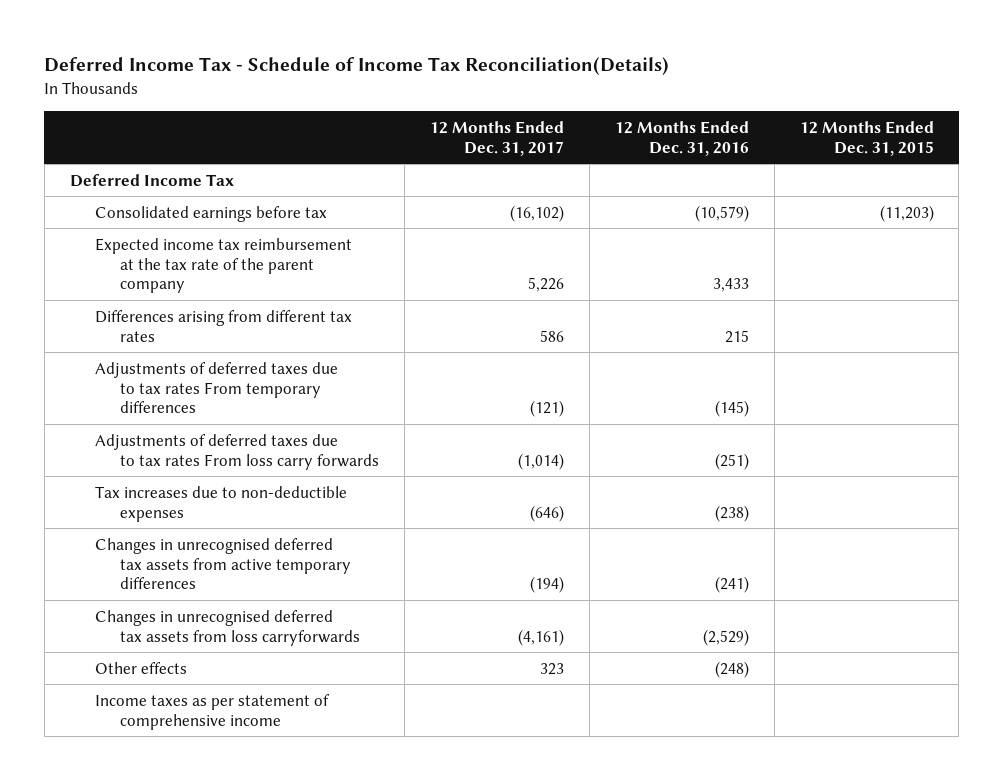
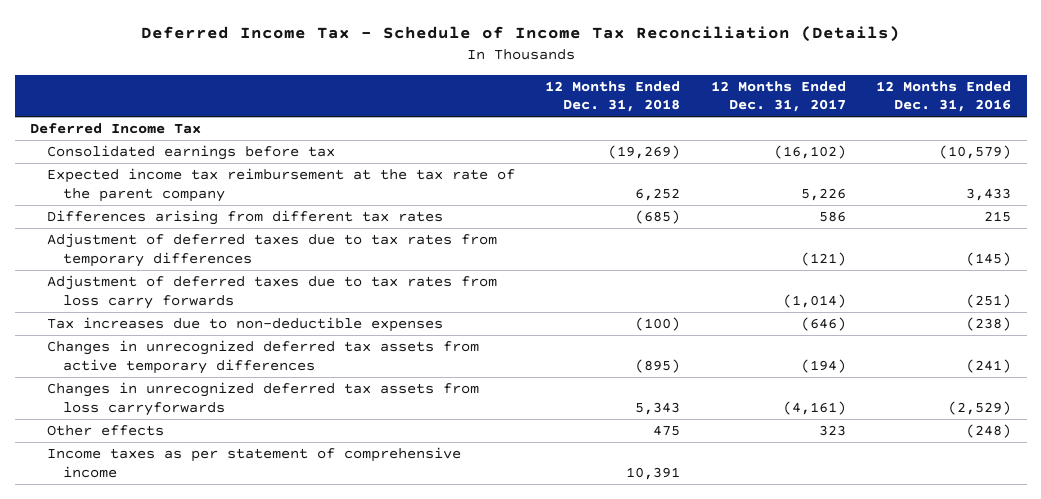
- Deferred Income Tax - Schedule of Income Tax Reconciliation(Details)
+ Deferred Income Tax - Schedule of Income Tax Reconciliation (Details)
- | 12 Months Ended Dec. 31, 2017 | 12 Months Ended Dec. 31, 2016 | 12 Months Ended Dec. 31, 2015
+ | 12 Months Ended Dec. 31, 2018 | 12 Months Ended Dec. 31, 2017 | 12 Months Ended Dec. 31, 2016
- Adjustments of deferred taxes due to tax rates From temporary differences | (121) | (145) |
- Adjustments of deferred taxes due to tax rates From loss carry forwards | (1,014) | (251) |
+ Adjustment of deferred taxes due to tax rates from temporary differences | | (121) | (145)
+ Adjustment of deferred taxes due to tax rates from loss carry forwards | | (1,014) | (251)
- Changes in unrecognised deferred tax assets from active temporary differences | (194) | (241) |
- Changes in unrecognised deferred tax assets from loss carryforwards | (4,161) | (2,529) |
+ Changes in unrecognized deferred tax assets from active temporary differences | (895) | (194) | (241)
+ Changes in unrecognized deferred tax assets from loss carryforwards | 5,343 | (4,161) | (2,529)

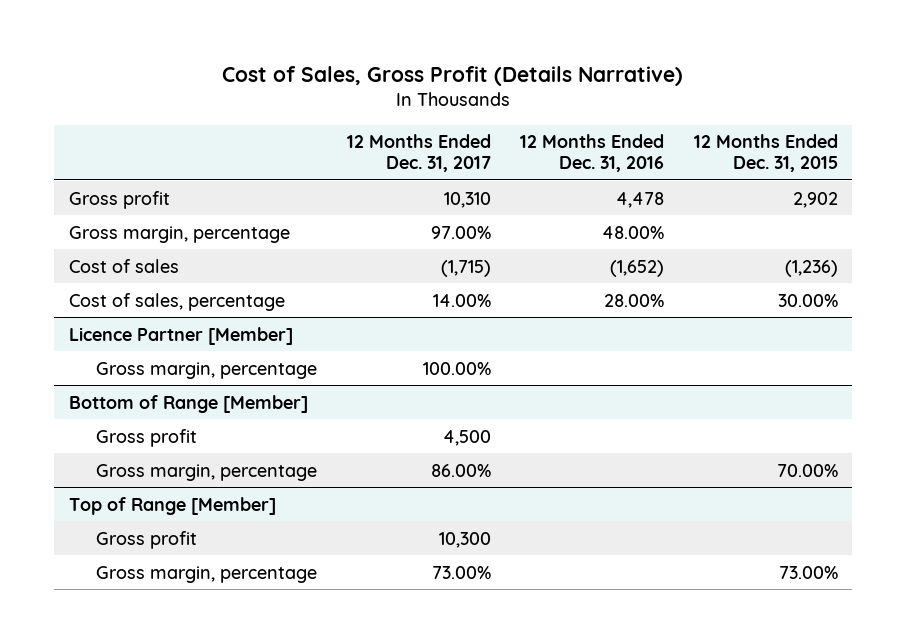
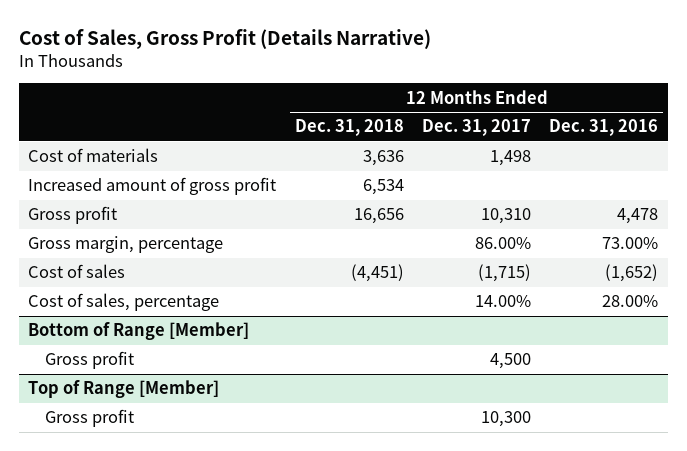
- | 12 Months Ended Dec. 31, 2017 | 12 Months Ended Dec. 31, 2016 | 12 Months Ended Dec. 31, 2015
+ | 12 Months Ended Dec. 31, 2018 | 12 Months Ended Dec. 31, 2017 | 12 Months Ended Dec. 31, 2016
+ Cost of materials | 3,636 | 1,498 |
+ Increased amount of gross profit | 6,534 | |
- Gross margin, percentage | 97.00% | 48.00% |
+ Gross margin, percentage | | 86.00% | 73.00%
- Licence Partner [Member]
- Gross margin, percentage | 100.00% | |
@ Bottom of Range [Member]
- Gross margin, percentage | 86.00% | | 70.00%
@ Top of Range [Member]
- Gross margin, percentage | 73.00% | | 73.00%

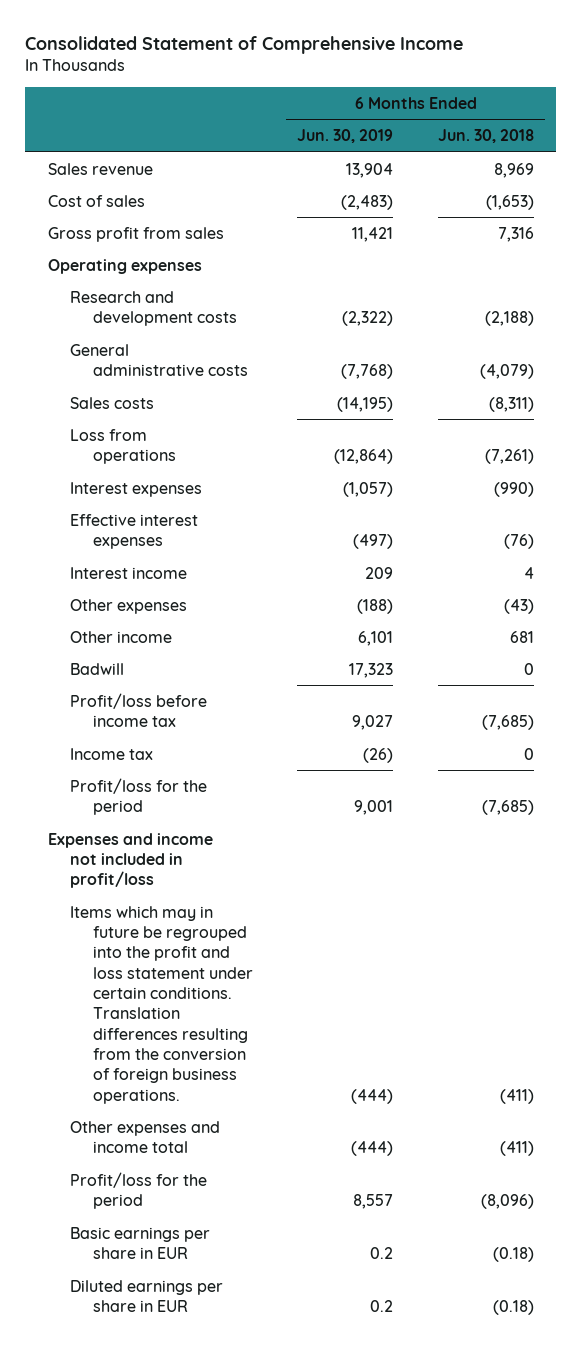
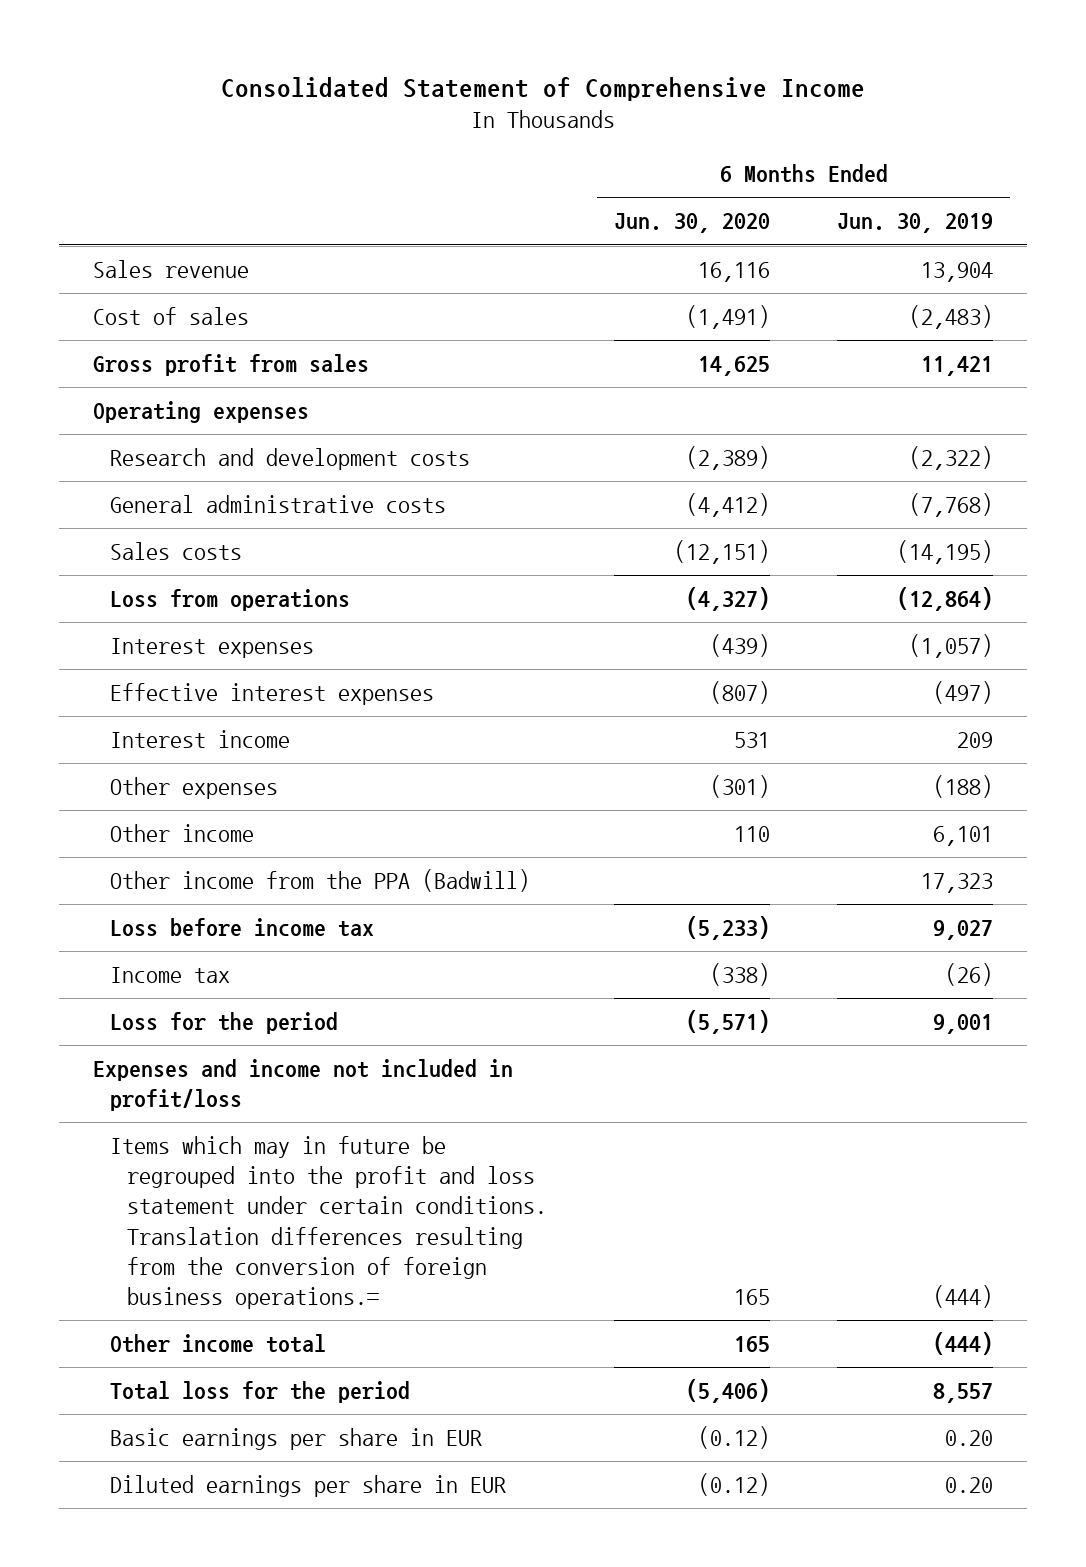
- | 6 Months Ended Jun. 30, 2019 | 6 Months Ended Jun. 30, 2018
+ | 6 Months Ended Jun. 30, 2020 | 6 Months Ended Jun. 30, 2019
- Badwill | 17,323 | 0
- Profit/loss before income tax | 9,027 | (7,685)
+ Other income from the PPA (Badwill) | | 17,323
+ Loss before income tax | (5,233) | 9,027
- Profit/loss for the period | 9,001 | (7,685)
+ Loss for the period | (5,571) | 9,001
- Items which may in future be regrouped into the profit and loss statement under certain conditions. Translation differences resulting from the conversion of foreign business operations. | (444) | (411)
- Other expenses and income total | (444) | (411)
- Profit/loss for the period | 8,557 | (8,096)
- Basic earnings per share in EUR | 0.2 | (0.18)
- Diluted earnings per share in EUR | 0.2 | (0.18)
+ Items which may in future be regrouped into the profit and loss statement under certain conditions. Translation differences resulting from the conversion of foreign business operations.= | 165 | (444)
+ Other income total | 165 | (444)
+ Total loss for the period | (5,406) | 8,557
+ Basic earnings per share in EUR | (0.12) | 0.20
+ Diluted earnings per share in EUR | (0.12) | 0.20

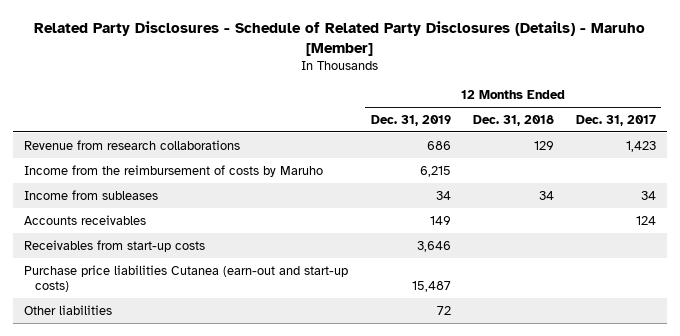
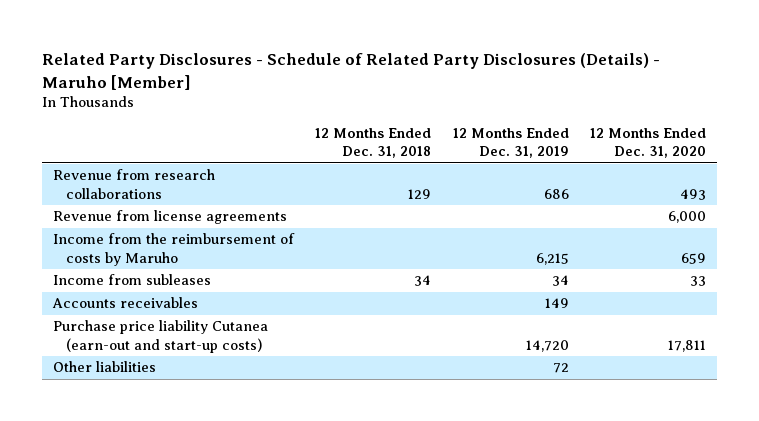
- | 12 Months Ended Dec. 31, 2019 | 12 Months Ended Dec. 31, 2018 | 12 Months Ended Dec. 31, 2017
+ | 12 Months Ended Dec. 31, 2018 | 12 Months Ended Dec. 31, 2019 | 12 Months Ended Dec. 31, 2020
+ Revenue from license agreements | | | 6,000
- Receivables from start-up costs | 3,646 | |
- Purchase price liabilities Cutanea (earn-out and start-up costs) | 15,487 | |
+ Purchase price liability Cutanea (earn-out and start-up costs) | | 14,720 | 17,811

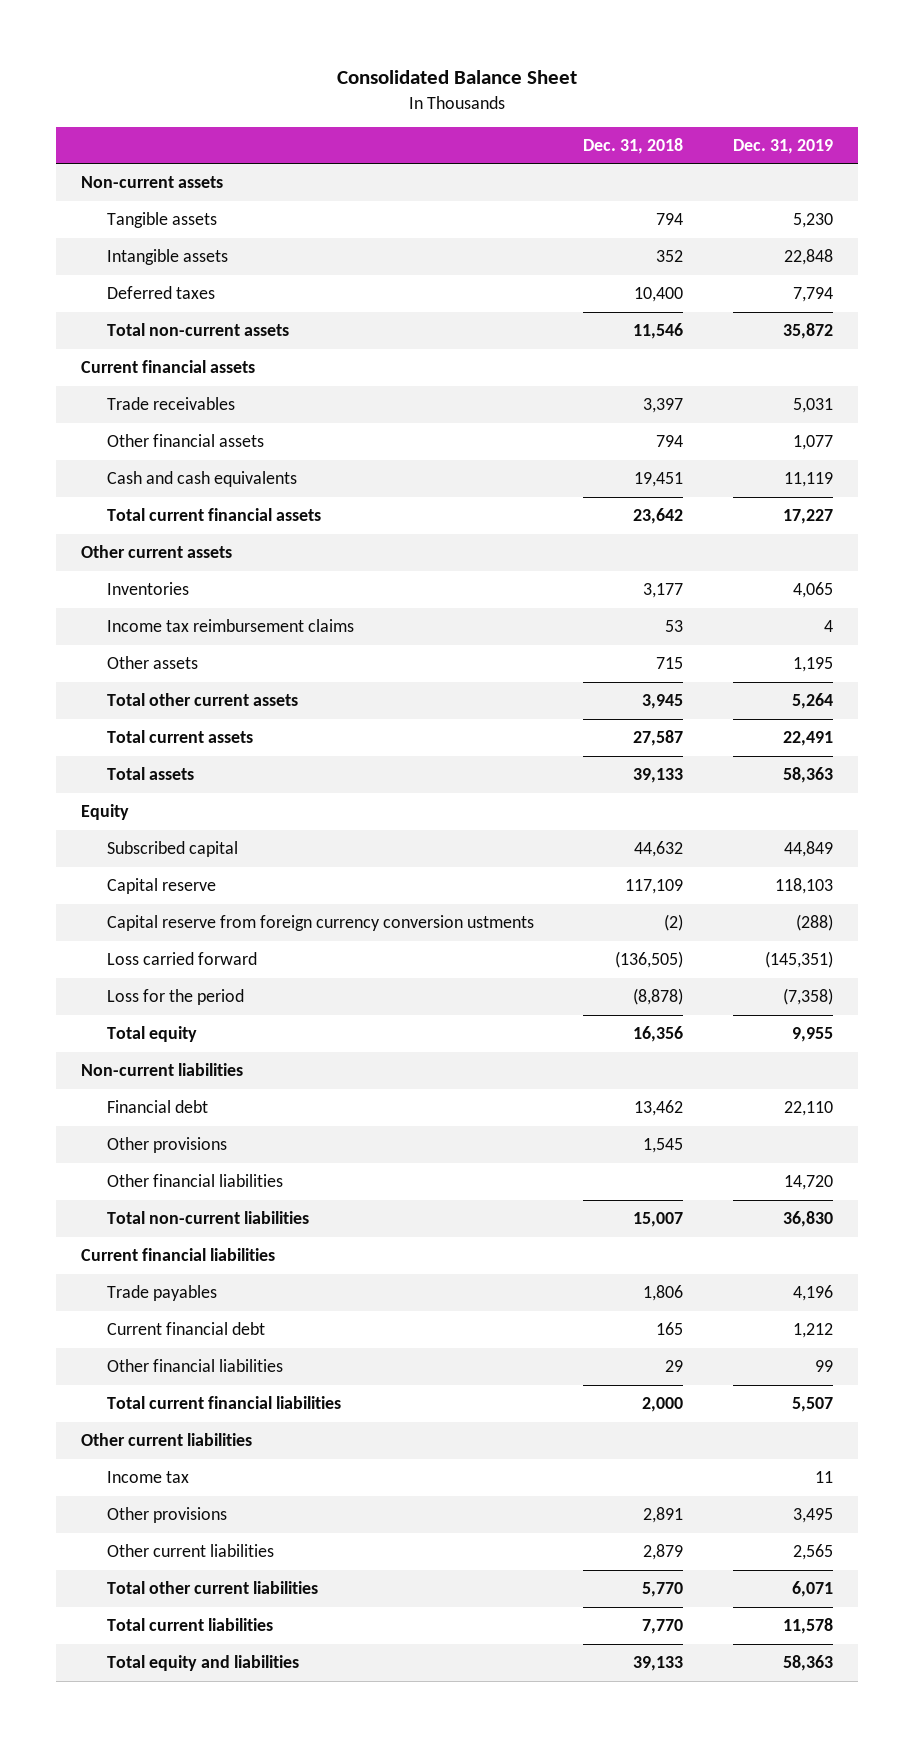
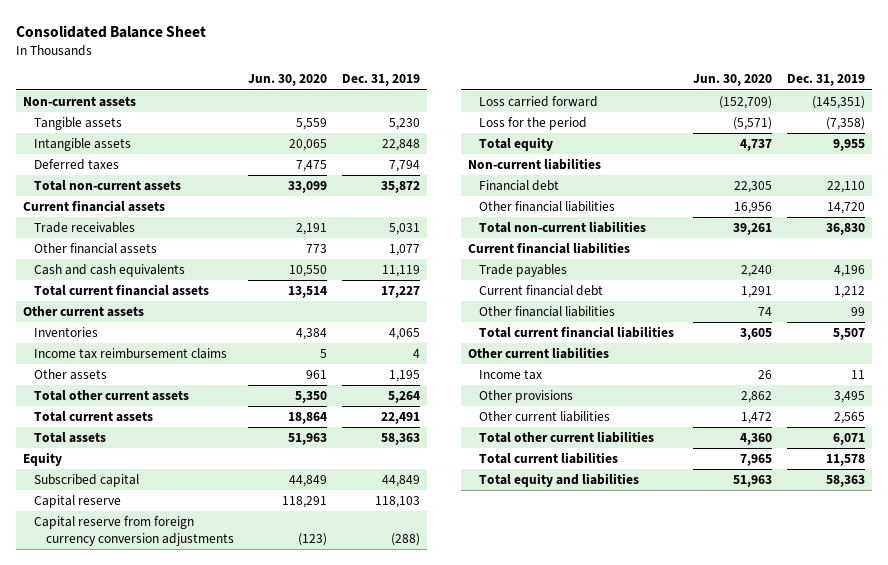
- | Dec. 31, 2018 | Dec. 31, 2019
+ | Jun. 30, 2020 | Dec. 31, 2019
- Capital reserve from foreign currency conversion ustments | (2) | (288)
+ Capital reserve from foreign currency conversion adjustments | (123) | (288)
- Other provisions | 1,545 |

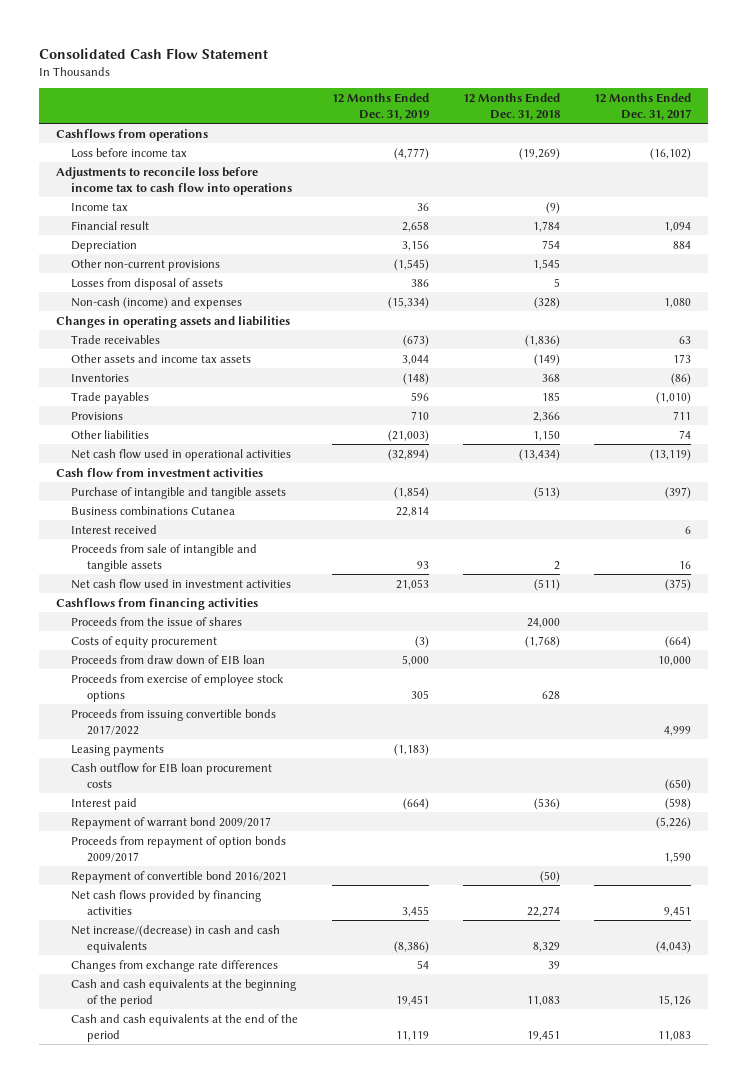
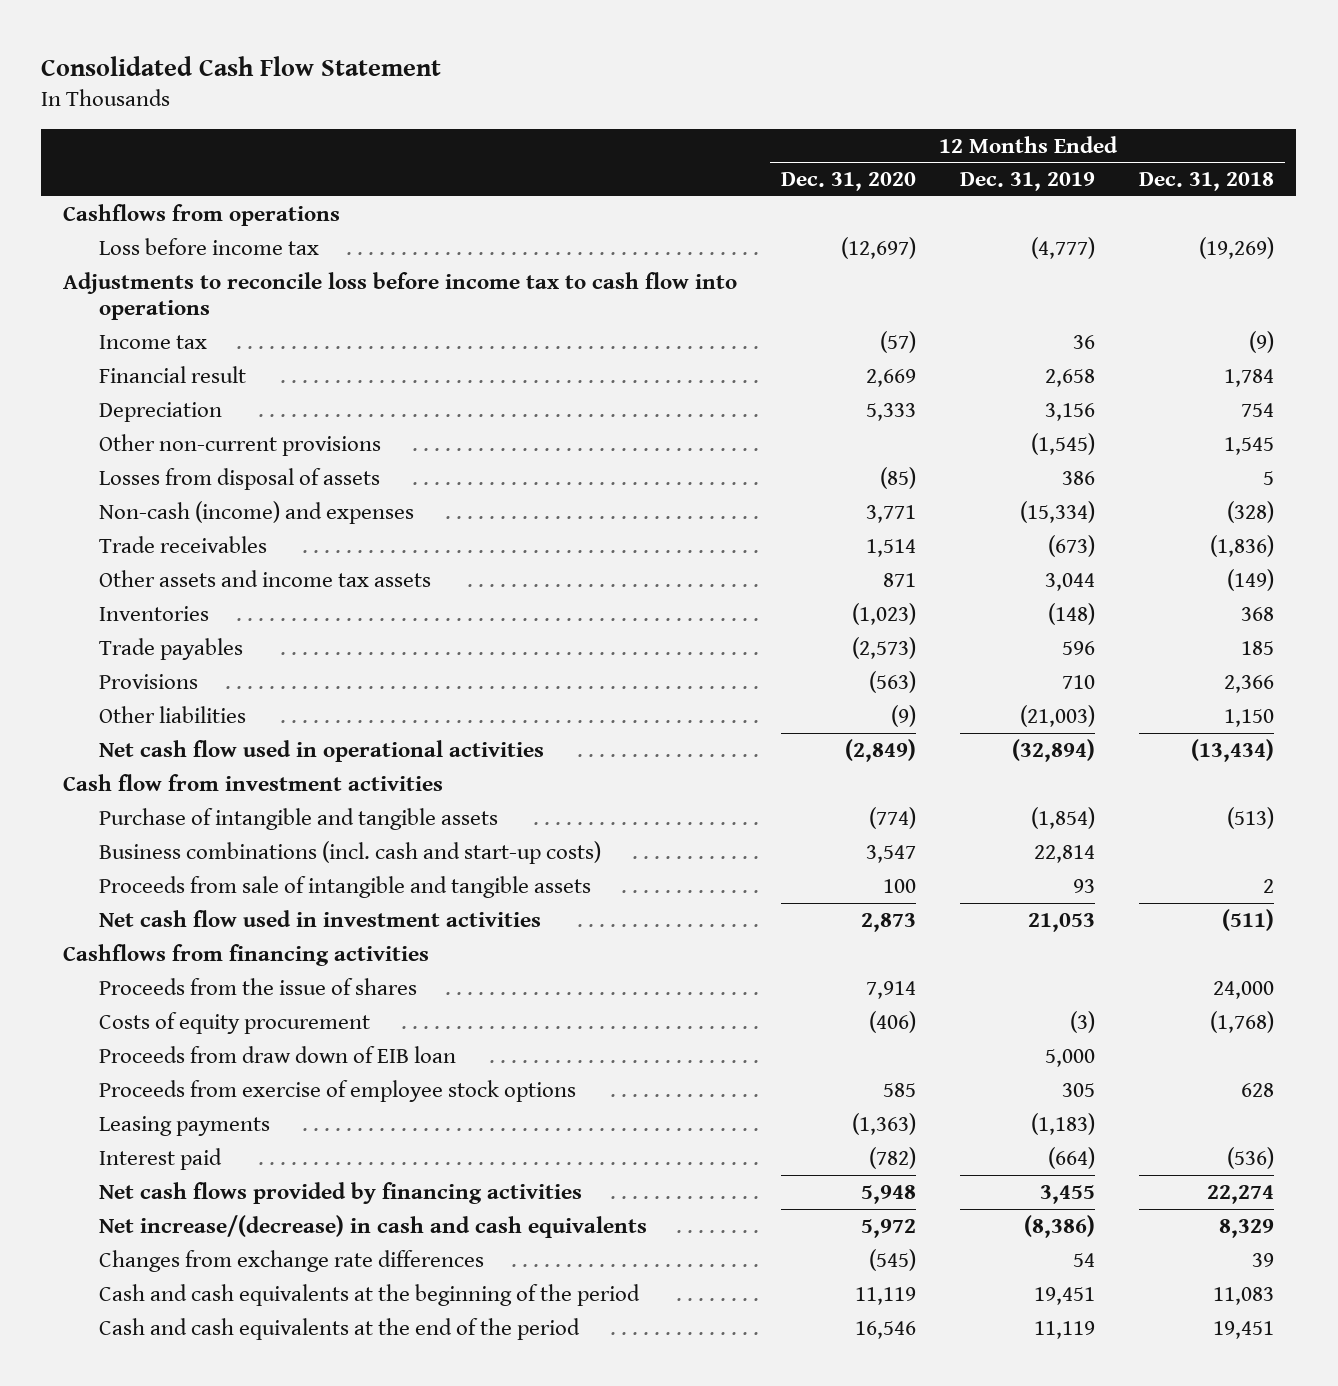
- | 12 Months Ended Dec. 31, 2019 | 12 Months Ended Dec. 31, 2018 | 12 Months Ended Dec. 31, 2017
+ | 12 Months Ended Dec. 31, 2020 | 12 Months Ended Dec. 31, 2019 | 12 Months Ended Dec. 31, 2018
- Changes in operating assets and liabilities
- Business combinations Cutanea | 22,814 | |
- Interest received | | | 6
+ Business combinations (incl. cash and start-up costs) | 3,547 | 22,814 |
- Proceeds from issuing convertible bonds 2017/2022 | | | 4,999
- Cash outflow for EIB loan procurement costs | | | (650)
- Repayment of warrant bond 2009/2017 | | | (5,226)
- Proceeds from repayment of option bonds 2009/2017 | | | 1,590
- Repayment of convertible bond 2016/2021 | | (50) |

